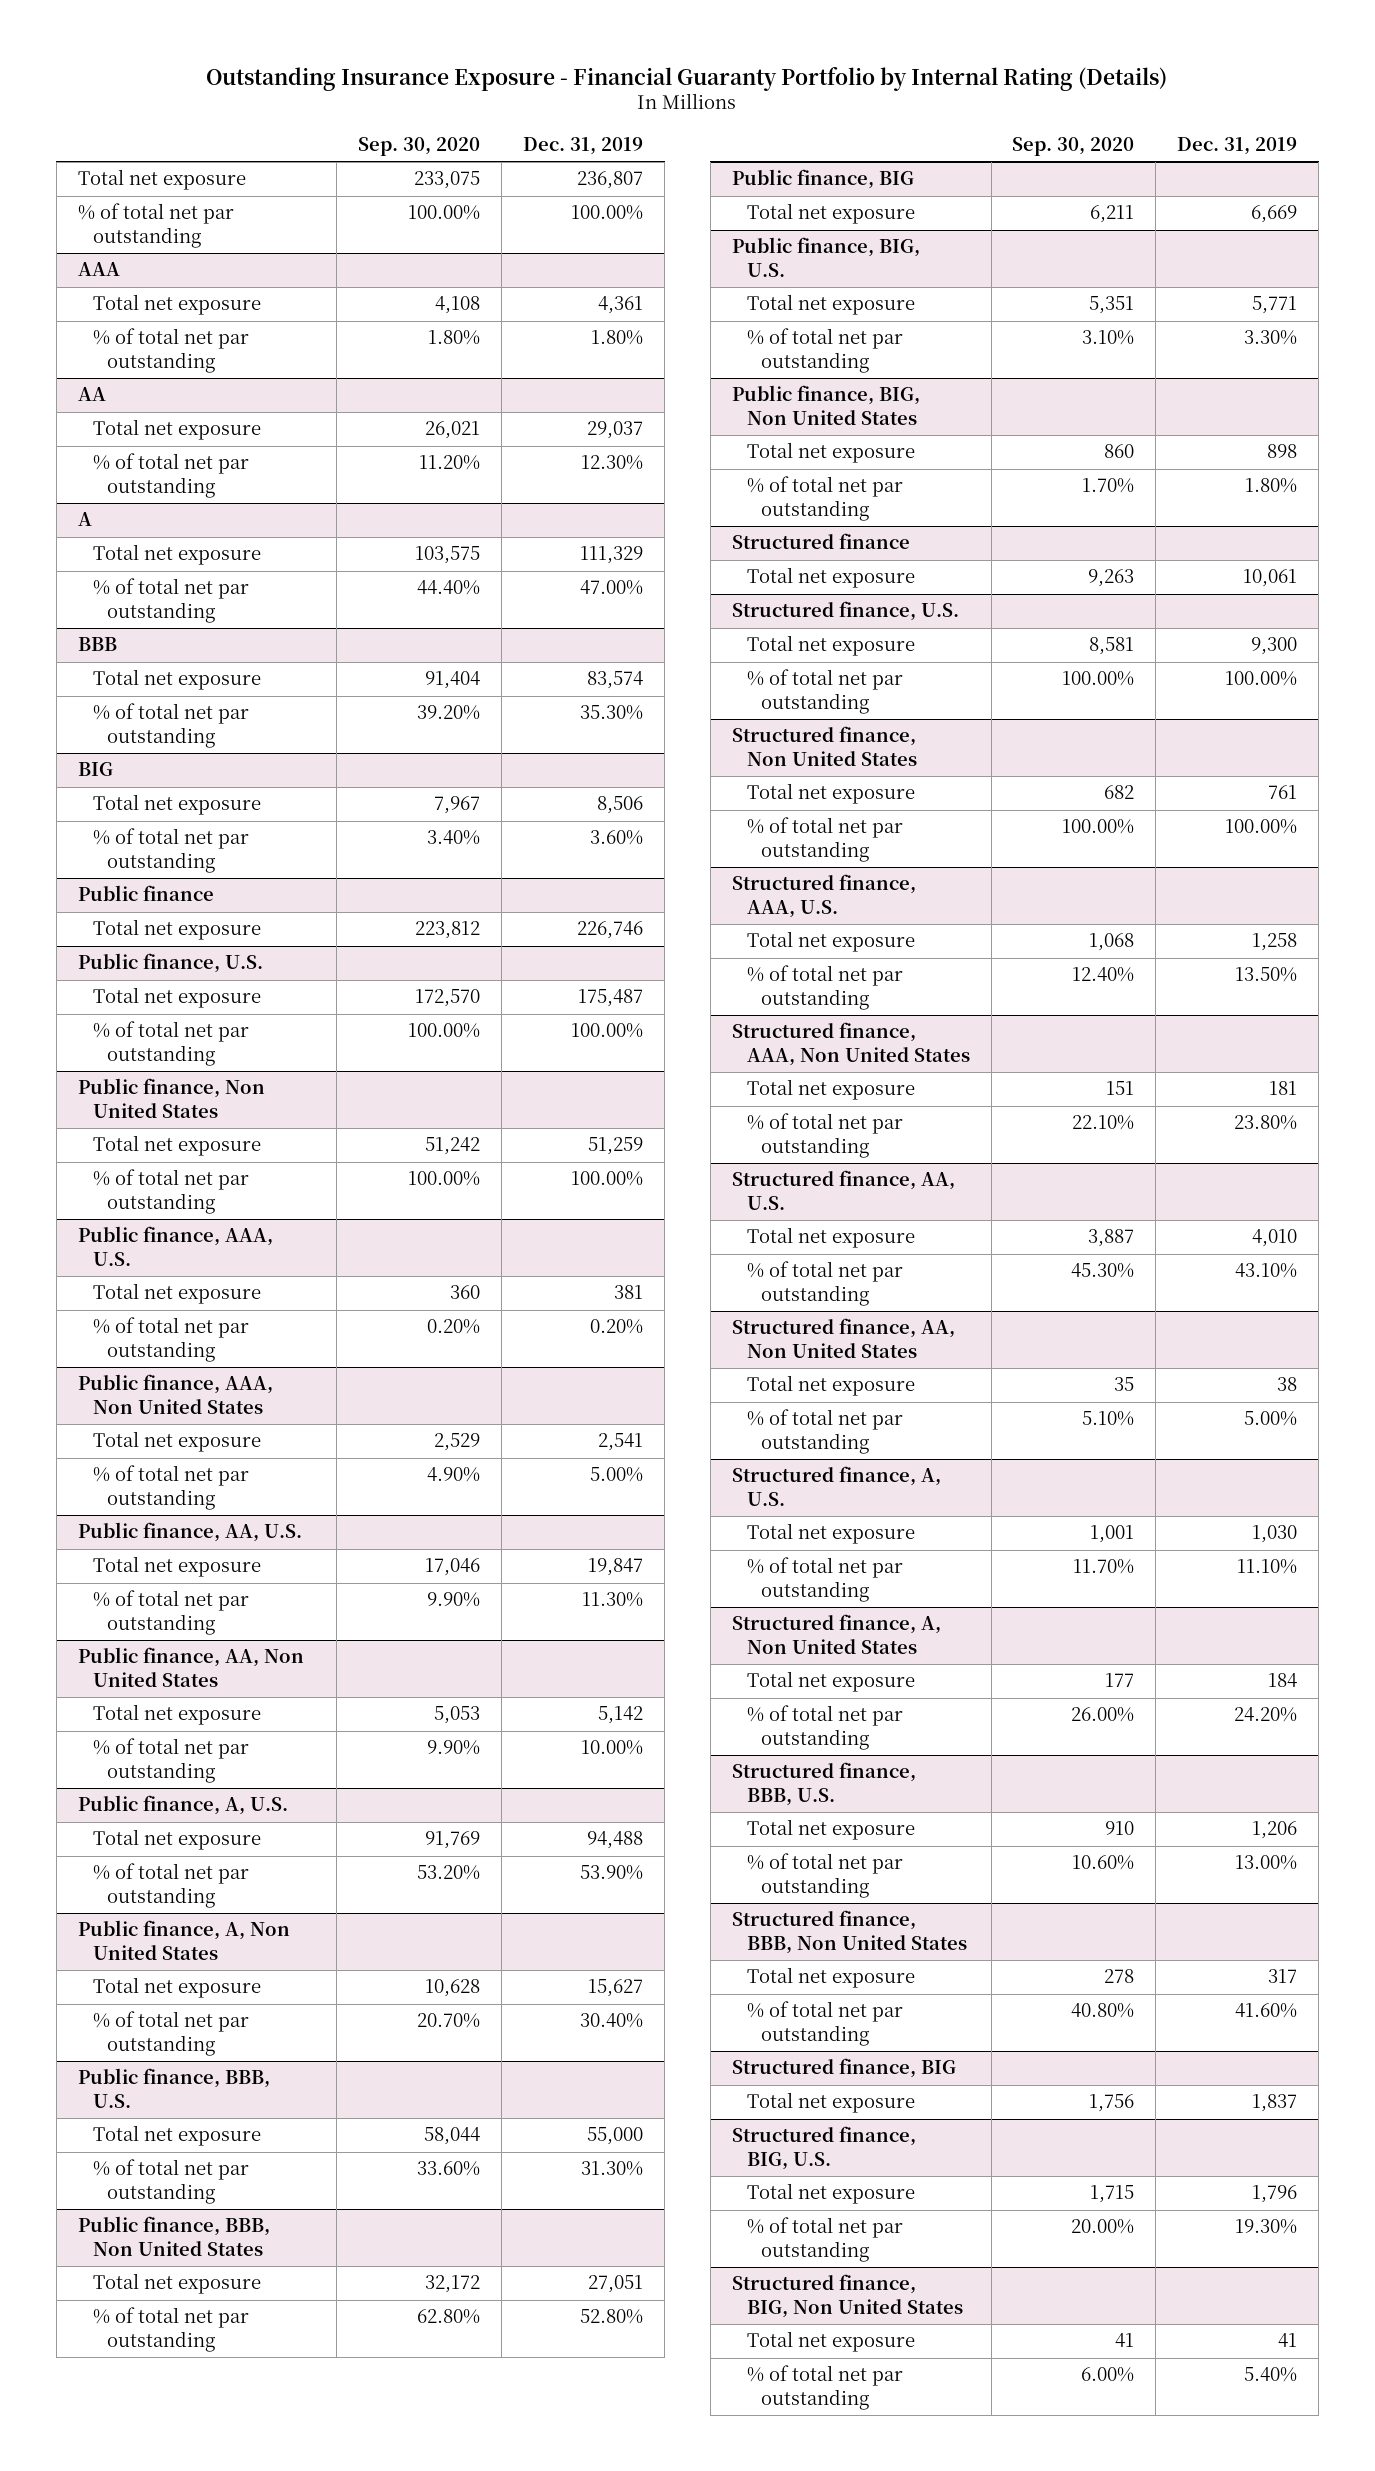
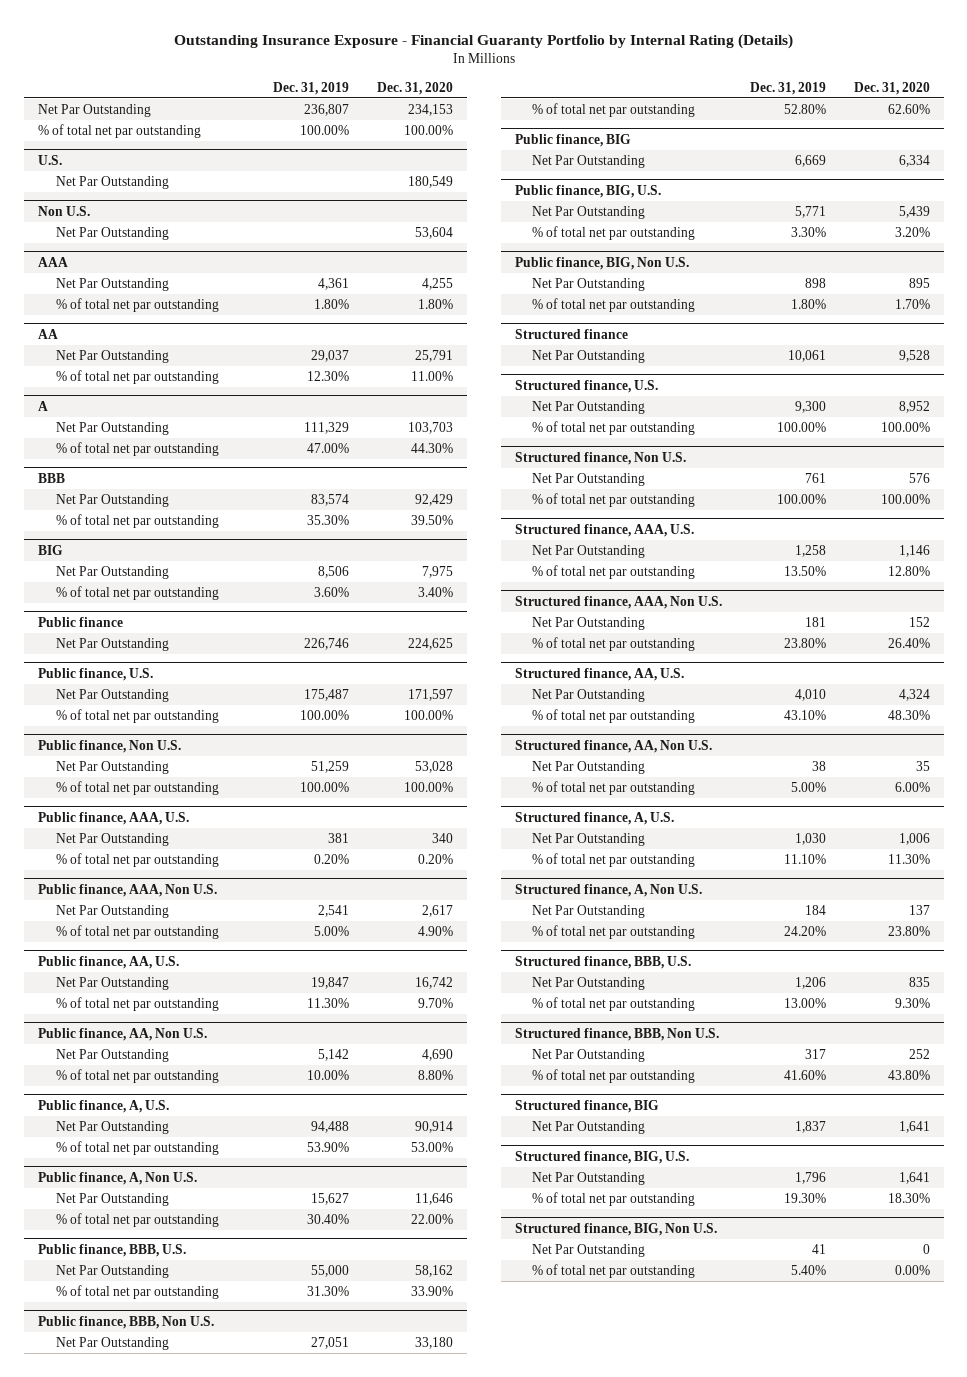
- | Sep. 30, 2020 | Dec. 31, 2019
+ | Dec. 31, 2019 | Dec. 31, 2020
- Total net exposure | 233,075 | 236,807
+ Net Par Outstanding | 236,807 | 234,153
+ U.S.
+ Net Par Outstanding | | 180,549
+ Non U.S.
+ Net Par Outstanding | | 53,604
@ AAA
- Total net exposure | 4,108 | 4,361
+ Net Par Outstanding | 4,361 | 4,255
@ AA
- Total net exposure | 26,021 | 29,037
+ Net Par Outstanding | 29,037 | 25,791
@ A
- Total net exposure | 103,575 | 111,329
+ Net Par Outstanding | 111,329 | 103,703
@ BBB
- Total net exposure | 91,404 | 83,574
+ Net Par Outstanding | 83,574 | 92,429
@ BIG
- Total net exposure | 7,967 | 8,506
+ Net Par Outstanding | 8,506 | 7,975
@ Public finance
- Total net exposure | 223,812 | 226,746
+ Net Par Outstanding | 226,746 | 224,625
@ Public finance, U.S.
- Total net exposure | 172,570 | 175,487
+ Net Par Outstanding | 175,487 | 171,597
- Public finance, Non United States
- Total net exposure | 51,242 | 51,259
+ Public finance, Non U.S.
+ Net Par Outstanding | 51,259 | 53,028
@ Public finance, AAA, U.S.
- Total net exposure | 360 | 381
+ Net Par Outstanding | 381 | 340
- Public finance, AAA, Non United States
- Total net exposure | 2,529 | 2,541
+ Public finance, AAA, Non U.S.
+ Net Par Outstanding | 2,541 | 2,617
@ Public finance, AA, U.S.
- Total net exposure | 17,046 | 19,847
+ Net Par Outstanding | 19,847 | 16,742
- Public finance, AA, Non United States
- Total net exposure | 5,053 | 5,142
+ Public finance, AA, Non U.S.
+ Net Par Outstanding | 5,142 | 4,690
@ Public finance, A, U.S.
- Total net exposure | 91,769 | 94,488
+ Net Par Outstanding | 94,488 | 90,914
- Public finance, A, Non United States
- Total net exposure | 10,628 | 15,627
+ Public finance, A, Non U.S.
+ Net Par Outstanding | 15,627 | 11,646
@ Public finance, BBB, U.S.
- Total net exposure | 58,044 | 55,000
+ Net Par Outstanding | 55,000 | 58,162
- Public finance, BBB, Non United States
- Total net exposure | 32,172 | 27,051
+ Public finance, BBB, Non U.S.
+ Net Par Outstanding | 27,051 | 33,180
@ Public finance, BIG
- Total net exposure | 6,211 | 6,669
+ Net Par Outstanding | 6,669 | 6,334
@ Public finance, BIG, U.S.
- Total net exposure | 5,351 | 5,771
+ Net Par Outstanding | 5,771 | 5,439
- Public finance, BIG, Non United States
- Total net exposure | 860 | 898
+ Public finance, BIG, Non U.S.
+ Net Par Outstanding | 898 | 895
@ Structured finance
- Total net exposure | 9,263 | 10,061
+ Net Par Outstanding | 10,061 | 9,528
@ Structured finance, U.S.
- Total net exposure | 8,581 | 9,300
+ Net Par Outstanding | 9,300 | 8,952
- Structured finance, Non United States
- Total net exposure | 682 | 761
+ Structured finance, Non U.S.
+ Net Par Outstanding | 761 | 576
@ Structured finance, AAA, U.S.
- Total net exposure | 1,068 | 1,258
+ Net Par Outstanding | 1,258 | 1,146
- Structured finance, AAA, Non United States
- Total net exposure | 151 | 181
+ Structured finance, AAA, Non U.S.
+ Net Par Outstanding | 181 | 152
@ Structured finance, AA, U.S.
- Total net exposure | 3,887 | 4,010
+ Net Par Outstanding | 4,010 | 4,324
- Structured finance, AA, Non United States
- Total net exposure | 35 | 38
+ Structured finance, AA, Non U.S.
+ Net Par Outstanding | 38 | 35
@ Structured finance, A, U.S.
- Total net exposure | 1,001 | 1,030
+ Net Par Outstanding | 1,030 | 1,006
- Structured finance, A, Non United States
- Total net exposure | 177 | 184
+ Structured finance, A, Non U.S.
+ Net Par Outstanding | 184 | 137
@ Structured finance, BBB, U.S.
- Total net exposure | 910 | 1,206
+ Net Par Outstanding | 1,206 | 835
- Structured finance, BBB, Non United States
- Total net exposure | 278 | 317
+ Structured finance, BBB, Non U.S.
+ Net Par Outstanding | 317 | 252
@ Structured finance, BIG
- Total net exposure | 1,756 | 1,837
+ Net Par Outstanding | 1,837 | 1,641
@ Structured finance, BIG, U.S.
- Total net exposure | 1,715 | 1,796
+ Net Par Outstanding | 1,796 | 1,641
- Structured finance, BIG, Non United States
- Total net exposure | 41 | 41
+ Structured finance, BIG, Non U.S.
+ Net Par Outstanding | 41 | 0

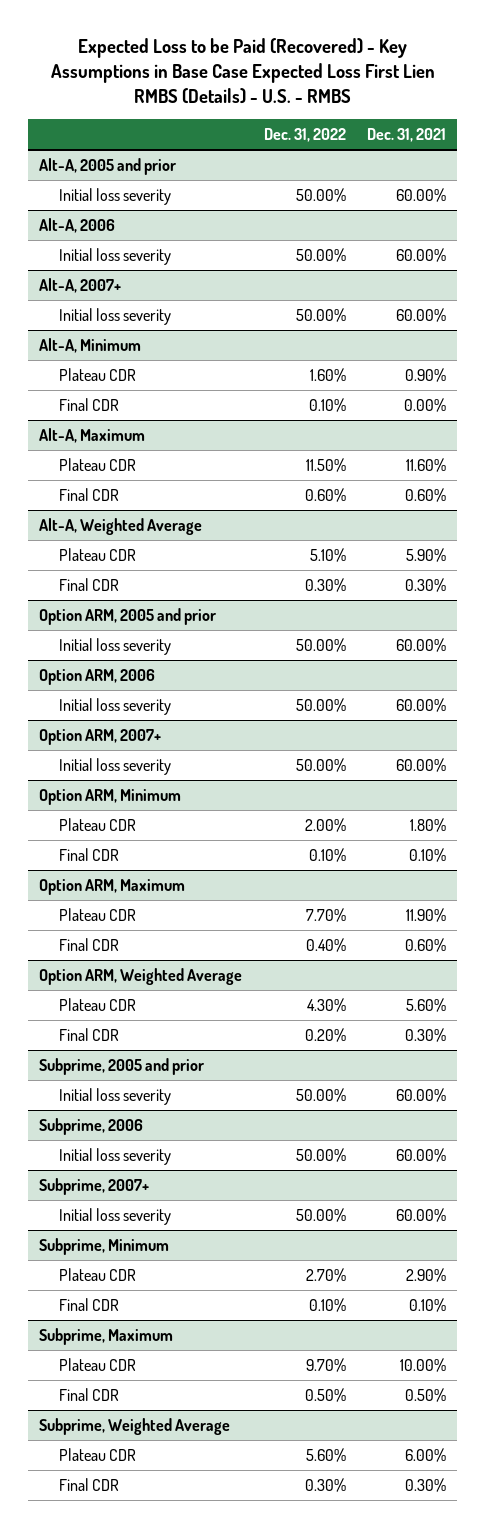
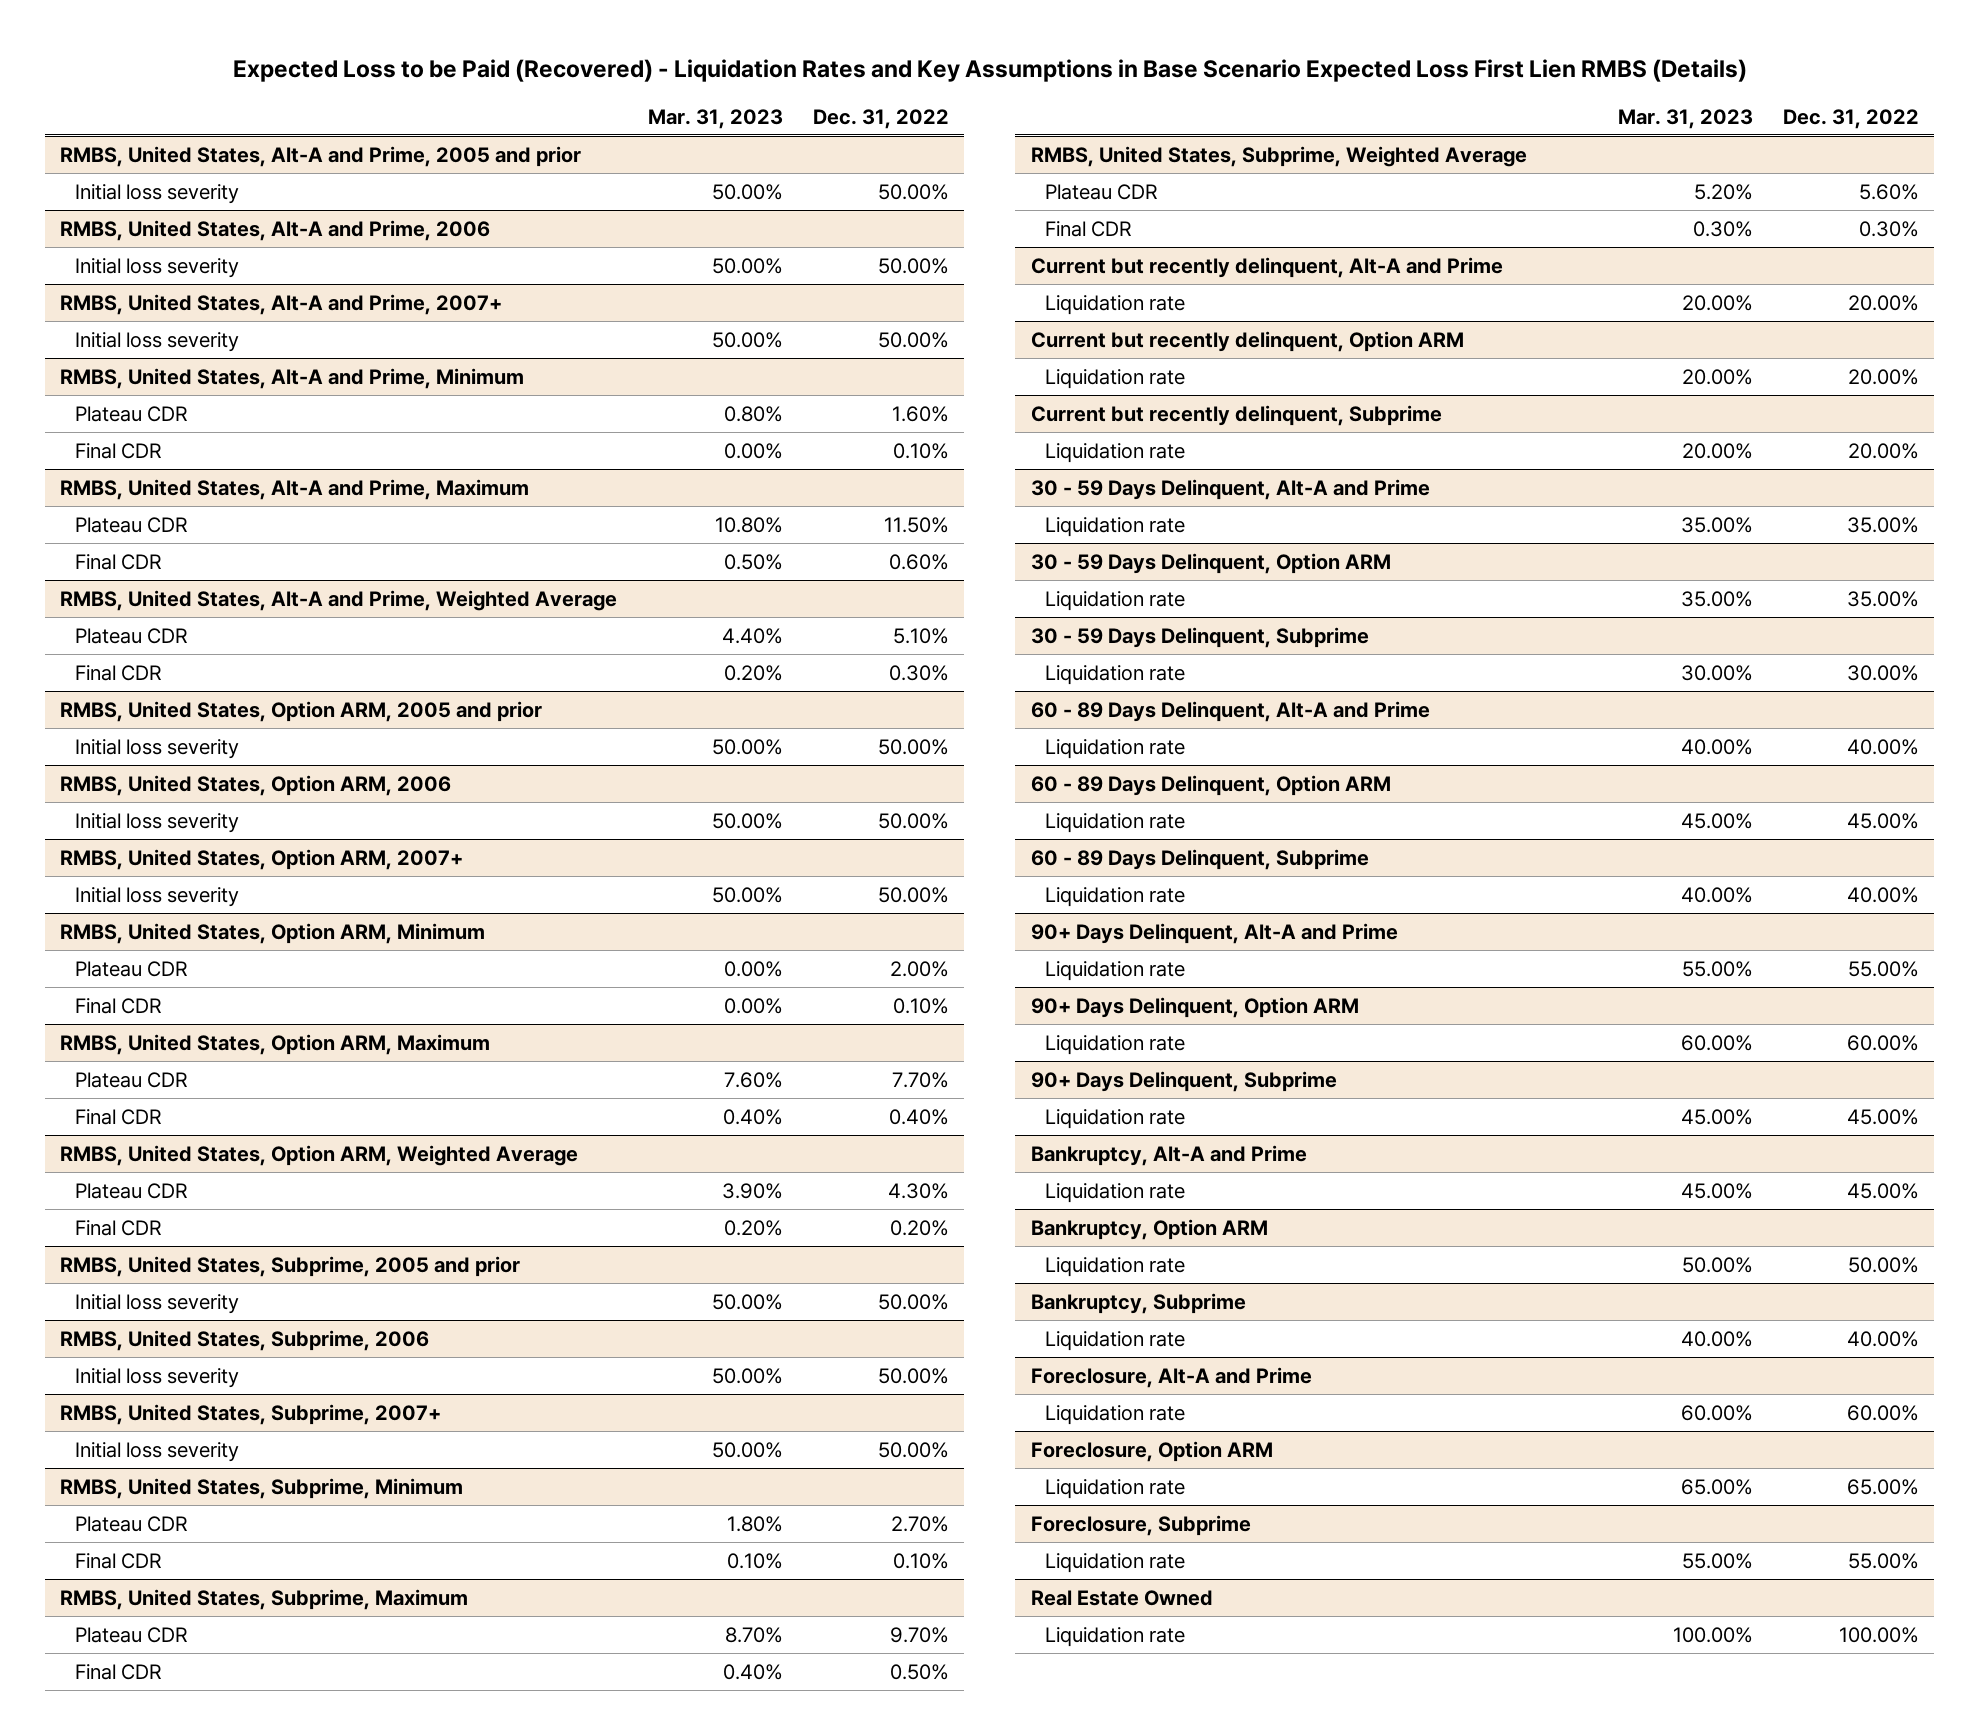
- Expected Loss to be Paid (Recovered) - Key Assumptions in Base Case Expected Loss First Lien RMBS (Details) - U.S. - RMBS
+ Expected Loss to be Paid (Recovered) - Liquidation Rates and Key Assumptions in Base Scenario Expected Loss First Lien RMBS (Details)
- | Dec. 31, 2022 | Dec. 31, 2021
+ | Mar. 31, 2023 | Dec. 31, 2022
- Alt-A, 2005 and prior
+ RMBS, United States, Alt-A and Prime, 2005 and prior
- Alt-A, 2006
+ RMBS, United States, Alt-A and Prime, 2006
- Alt-A, 2007+
+ RMBS, United States, Alt-A and Prime, 2007+
- Alt-A, Minimum
+ RMBS, United States, Alt-A and Prime, Minimum
- Alt-A, Maximum
+ RMBS, United States, Alt-A and Prime, Maximum
- Alt-A, Weighted Average
+ RMBS, United States, Alt-A and Prime, Weighted Average
- Option ARM, 2005 and prior
+ RMBS, United States, Option ARM, 2005 and prior
- Option ARM, 2006
+ RMBS, United States, Option ARM, 2006
- Option ARM, 2007+
+ RMBS, United States, Option ARM, 2007+
- Option ARM, Minimum
+ RMBS, United States, Option ARM, Minimum
- Option ARM, Maximum
+ RMBS, United States, Option ARM, Maximum
- Option ARM, Weighted Average
+ RMBS, United States, Option ARM, Weighted Average
- Subprime, 2005 and prior
+ RMBS, United States, Subprime, 2005 and prior
- Subprime, 2006
+ RMBS, United States, Subprime, 2006
- Subprime, 2007+
+ RMBS, United States, Subprime, 2007+
- Subprime, Minimum
+ RMBS, United States, Subprime, Minimum
- Subprime, Maximum
+ RMBS, United States, Subprime, Maximum
- Subprime, Weighted Average
+ RMBS, United States, Subprime, Weighted Average
+ Current but recently delinquent, Alt-A and Prime
+ Liquidation rate | 20.00% | 20.00%
+ Current but recently delinquent, Option ARM
+ Liquidation rate | 20.00% | 20.00%
+ Current but recently delinquent, Subprime
+ Liquidation rate | 20.00% | 20.00%
+ 30 - 59 Days Delinquent, Alt-A and Prime
+ Liquidation rate | 35.00% | 35.00%
+ 30 - 59 Days Delinquent, Option ARM
+ Liquidation rate | 35.00% | 35.00%
+ 30 - 59 Days Delinquent, Subprime
+ Liquidation rate | 30.00% | 30.00%
+ 60 - 89 Days Delinquent, Alt-A and Prime
+ Liquidation rate | 40.00% | 40.00%
+ 60 - 89 Days Delinquent, Option ARM
+ Liquidation rate | 45.00% | 45.00%
+ 60 - 89 Days Delinquent, Subprime
+ Liquidation rate | 40.00% | 40.00%
+ 90+ Days Delinquent, Alt-A and Prime
+ Liquidation rate | 55.00% | 55.00%
+ 90+ Days Delinquent, Option ARM
+ Liquidation rate | 60.00% | 60.00%
+ 90+ Days Delinquent, Subprime
+ Liquidation rate | 45.00% | 45.00%
+ Bankruptcy, Alt-A and Prime
+ Liquidation rate | 45.00% | 45.00%
+ Bankruptcy, Option ARM
+ Liquidation rate | 50.00% | 50.00%
+ Bankruptcy, Subprime
+ Liquidation rate | 40.00% | 40.00%
+ Foreclosure, Alt-A and Prime
+ Liquidation rate | 60.00% | 60.00%
+ Foreclosure, Option ARM
+ Liquidation rate | 65.00% | 65.00%
+ Foreclosure, Subprime
+ Liquidation rate | 55.00% | 55.00%
+ Real Estate Owned
+ Liquidation rate | 100.00% | 100.00%

